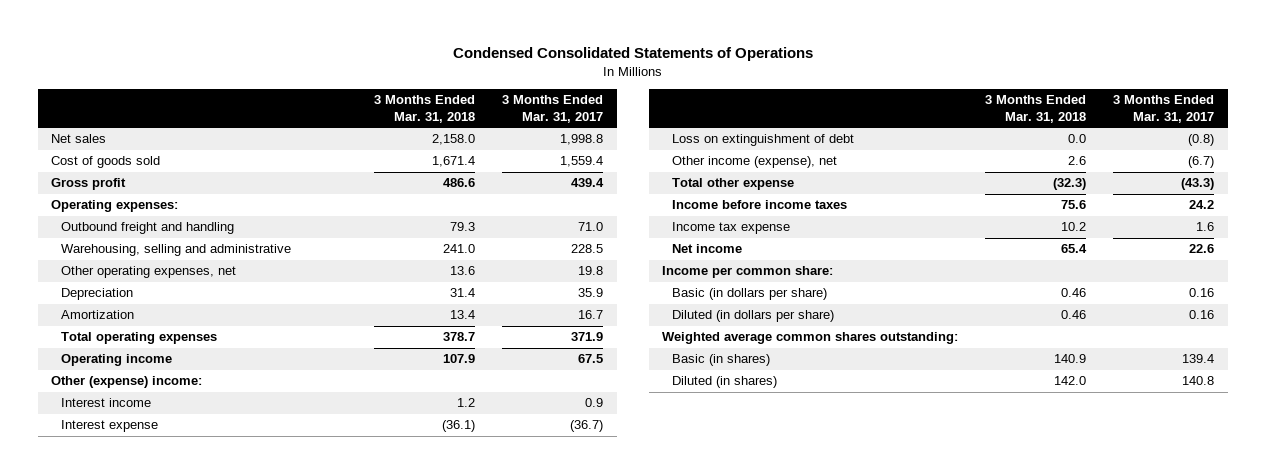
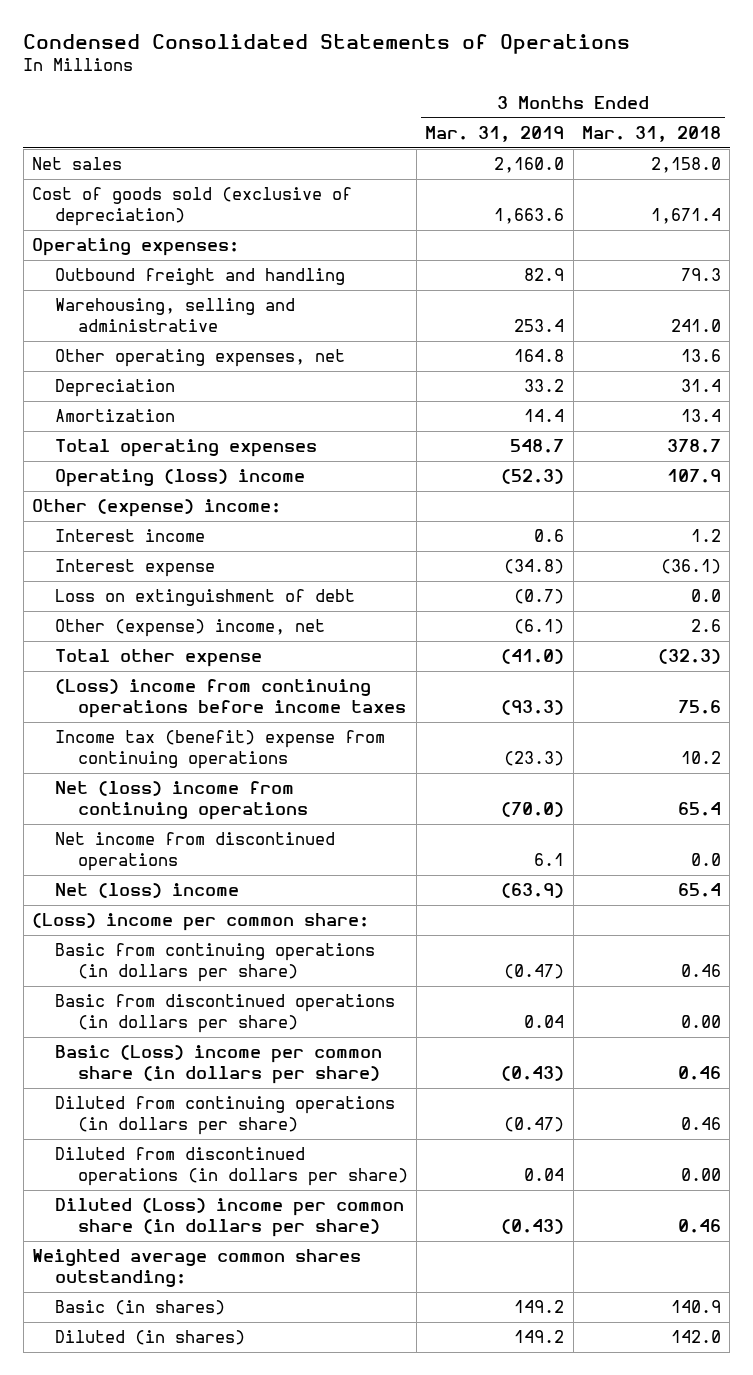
- | 3 Months Ended Mar. 31, 2018 | 3 Months Ended Mar. 31, 2017
+ | 3 Months Ended Mar. 31, 2019 | 3 Months Ended Mar. 31, 2018
- Cost of goods sold | 1,671.4 | 1,559.4
- Gross profit | 486.6 | 439.4
+ Cost of goods sold (exclusive of depreciation) | 1,663.6 | 1,671.4
- Operating income | 107.9 | 67.5
+ Operating (loss) income | (52.3) | 107.9
- Other income (expense), net | 2.6 | (6.7)
+ Other (expense) income, net | (6.1) | 2.6
- Income before income taxes | 75.6 | 24.2
- Income tax expense | 10.2 | 1.6
- Net income | 65.4 | 22.6
- Income per common share:
- Basic (in dollars per share) | 0.46 | 0.16
- Diluted (in dollars per share) | 0.46 | 0.16
+ (Loss) income from continuing operations before income taxes | (93.3) | 75.6
+ Income tax (benefit) expense from continuing operations | (23.3) | 10.2
+ Net (loss) income from continuing operations | (70.0) | 65.4
+ Net income from discontinued operations | 6.1 | 0.0
+ Net (loss) income | (63.9) | 65.4
+ (Loss) income per common share:
+ Basic from continuing operations (in dollars per share) | (0.47) | 0.46
+ Basic from discontinued operations (in dollars per share) | 0.04 | 0.00
+ Basic (Loss) income per common share (in dollars per share) | (0.43) | 0.46
+ Diluted from continuing operations (in dollars per share) | (0.47) | 0.46
+ Diluted from discontinued operations (in dollars per share) | 0.04 | 0.00
+ Diluted (Loss) income per common share (in dollars per share) | (0.43) | 0.46

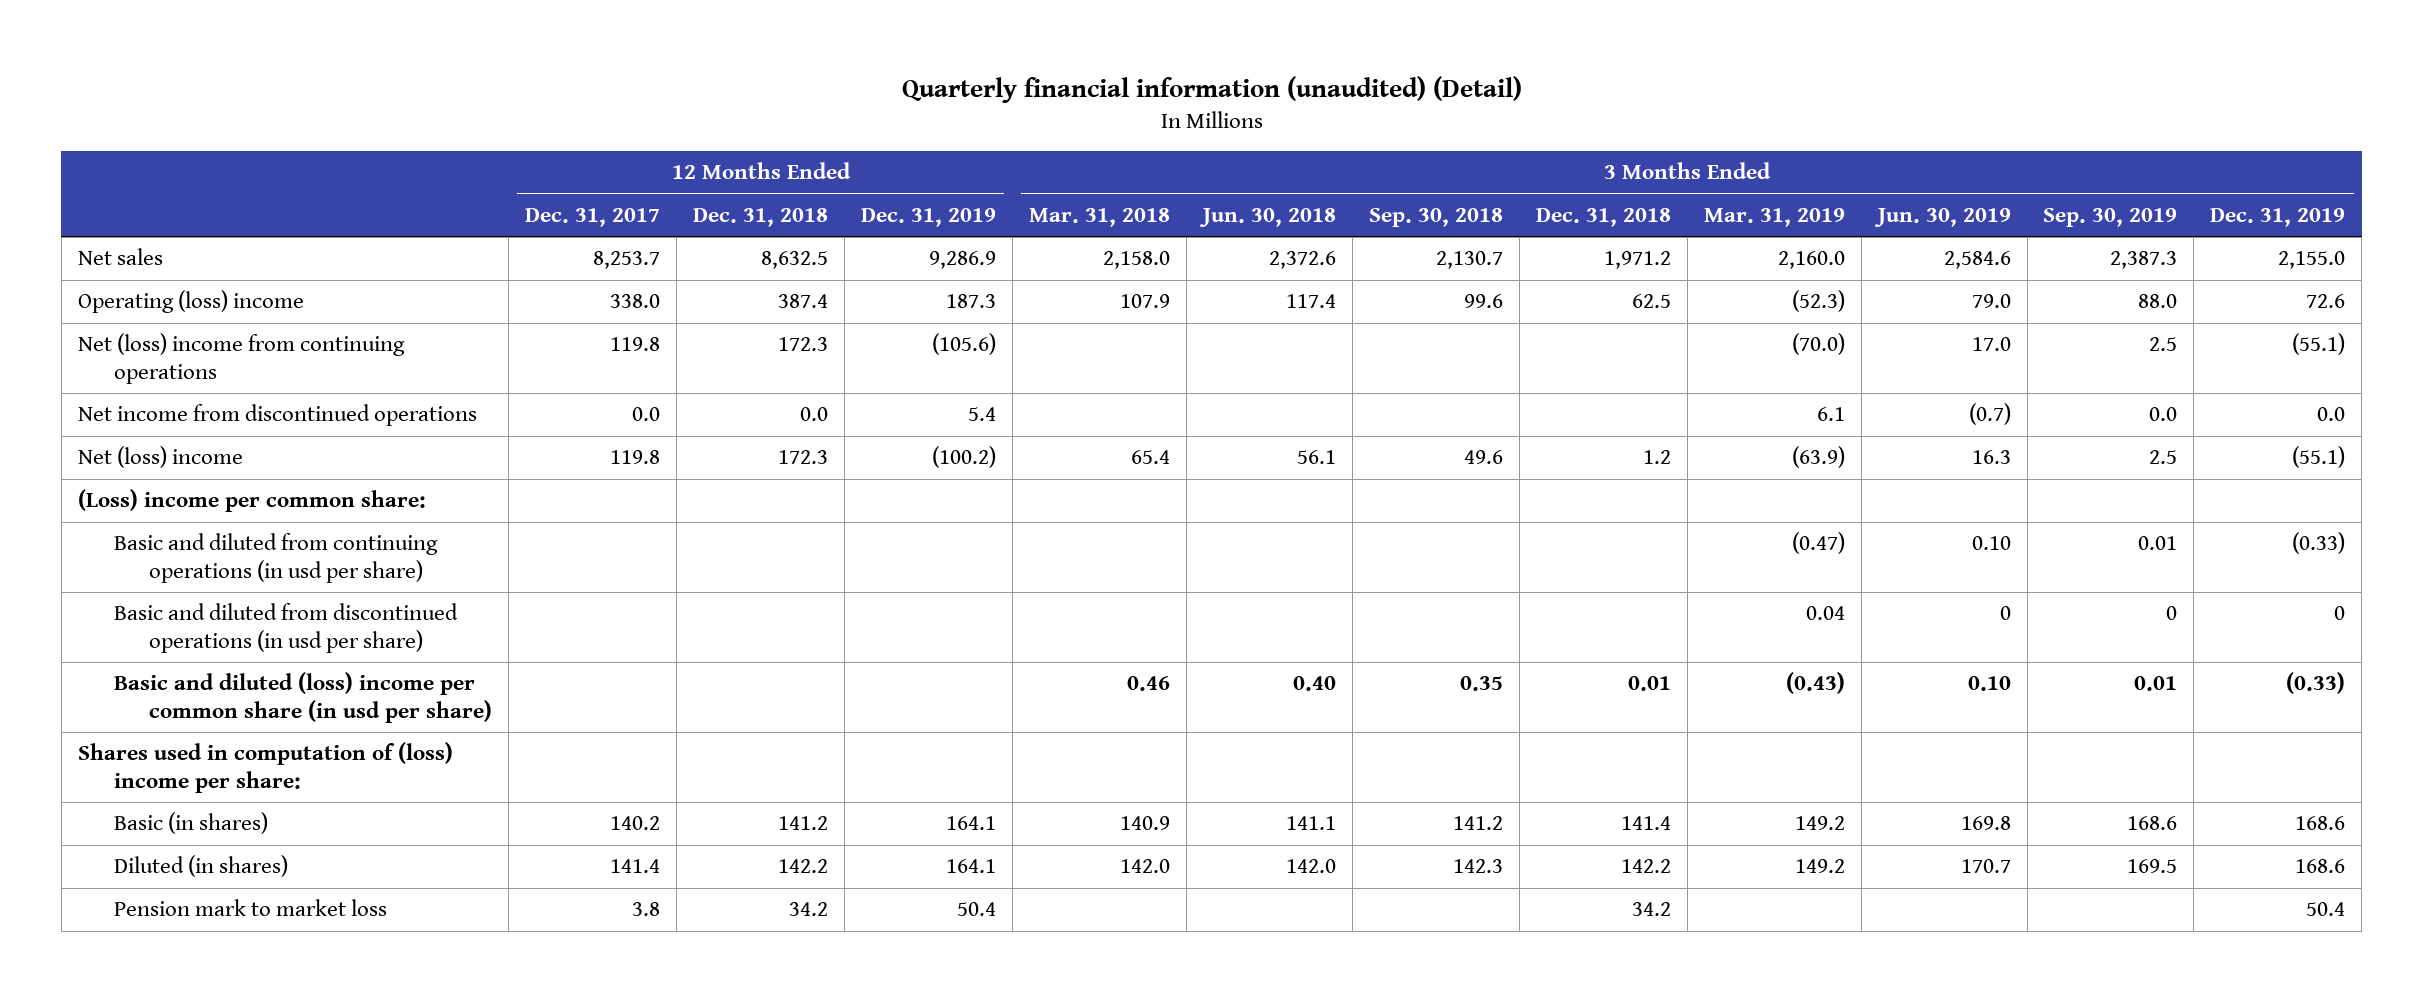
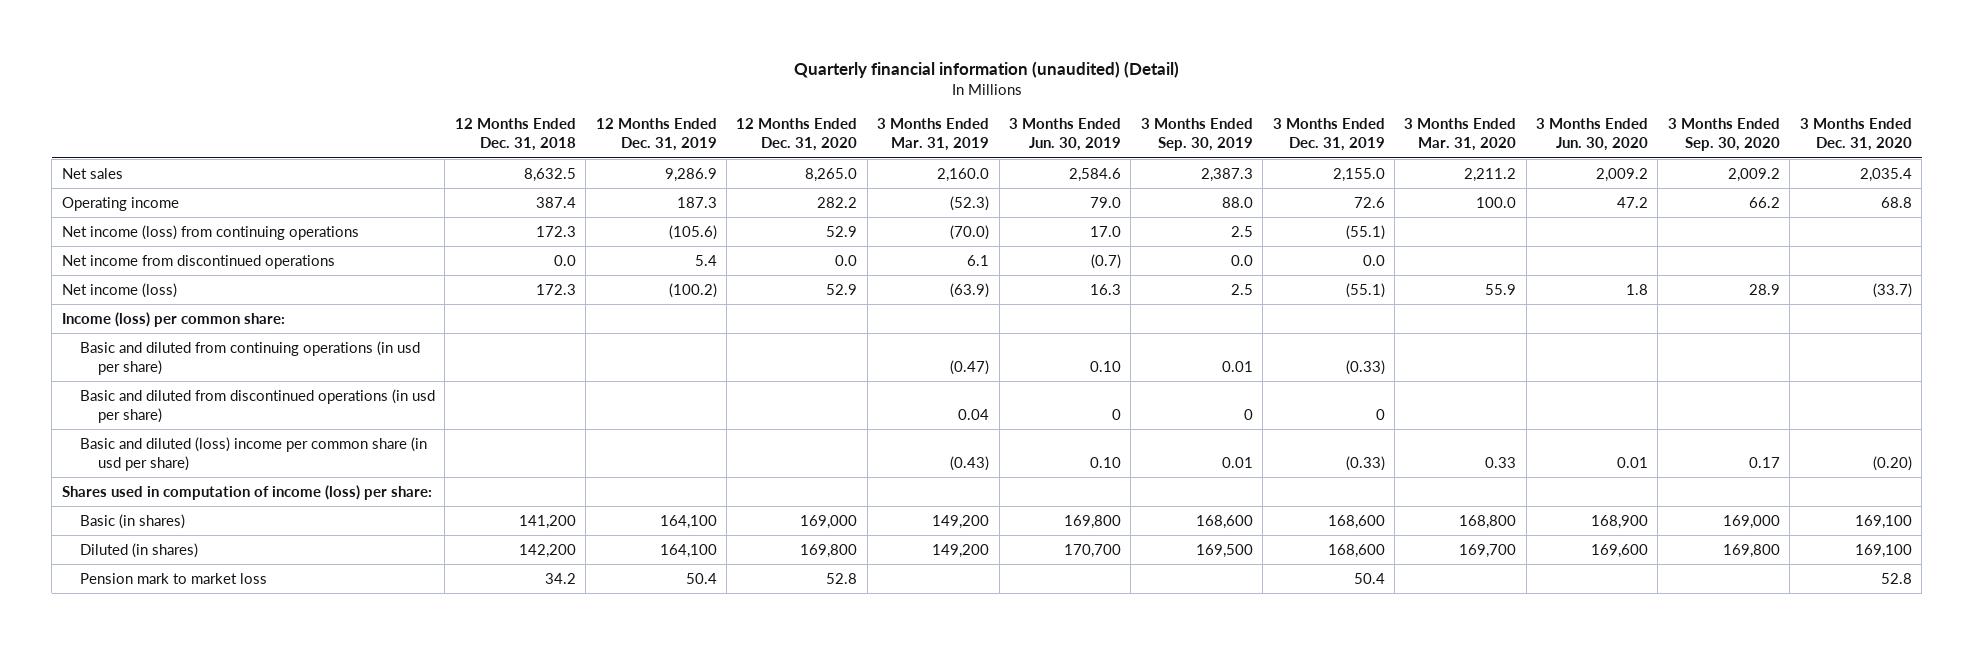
- | 12 Months Ended Dec. 31, 2017 | 12 Months Ended Dec. 31, 2018 | 12 Months Ended Dec. 31, 2019 | 3 Months Ended Mar. 31, 2018 | 3 Months Ended Jun. 30, 2018 | 3 Months Ended Sep. 30, 2018 | 3 Months Ended Dec. 31, 2018 | 3 Months Ended Mar. 31, 2019 | 3 Months Ended Jun. 30, 2019 | 3 Months Ended Sep. 30, 2019 | 3 Months Ended Dec. 31, 2019
+ | 12 Months Ended Dec. 31, 2018 | 12 Months Ended Dec. 31, 2019 | 12 Months Ended Dec. 31, 2020 | 3 Months Ended Mar. 31, 2019 | 3 Months Ended Jun. 30, 2019 | 3 Months Ended Sep. 30, 2019 | 3 Months Ended Dec. 31, 2019 | 3 Months Ended Mar. 31, 2020 | 3 Months Ended Jun. 30, 2020 | 3 Months Ended Sep. 30, 2020 | 3 Months Ended Dec. 31, 2020
- Operating (loss) income | 338.0 | 387.4 | 187.3 | 107.9 | 117.4 | 99.6 | 62.5 | (52.3) | 79.0 | 88.0 | 72.6
- Net (loss) income from continuing operations | 119.8 | 172.3 | (105.6) | | | | | (70.0) | 17.0 | 2.5 | (55.1)
+ Operating income | 387.4 | 187.3 | 282.2 | (52.3) | 79.0 | 88.0 | 72.6 | 100.0 | 47.2 | 66.2 | 68.8
+ Net income (loss) from continuing operations | 172.3 | (105.6) | 52.9 | (70.0) | 17.0 | 2.5 | (55.1) | | | |
- Net (loss) income | 119.8 | 172.3 | (100.2) | 65.4 | 56.1 | 49.6 | 1.2 | (63.9) | 16.3 | 2.5 | (55.1)
- (Loss) income per common share:
+ Net income (loss) | 172.3 | (100.2) | 52.9 | (63.9) | 16.3 | 2.5 | (55.1) | 55.9 | 1.8 | 28.9 | (33.7)
+ Income (loss) per common share:
- Shares used in computation of (loss) income per share:
- Basic (in shares) | 140.2 | 141.2 | 164.1 | 140.9 | 141.1 | 141.2 | 141.4 | 149.2 | 169.8 | 168.6 | 168.6
- Diluted (in shares) | 141.4 | 142.2 | 164.1 | 142.0 | 142.0 | 142.3 | 142.2 | 149.2 | 170.7 | 169.5 | 168.6
+ Shares used in computation of income (loss) per share:
+ Basic (in shares) | 141,200 | 164,100 | 169,000 | 149,200 | 169,800 | 168,600 | 168,600 | 168,800 | 168,900 | 169,000 | 169,100
+ Diluted (in shares) | 142,200 | 164,100 | 169,800 | 149,200 | 170,700 | 169,500 | 168,600 | 169,700 | 169,600 | 169,800 | 169,100

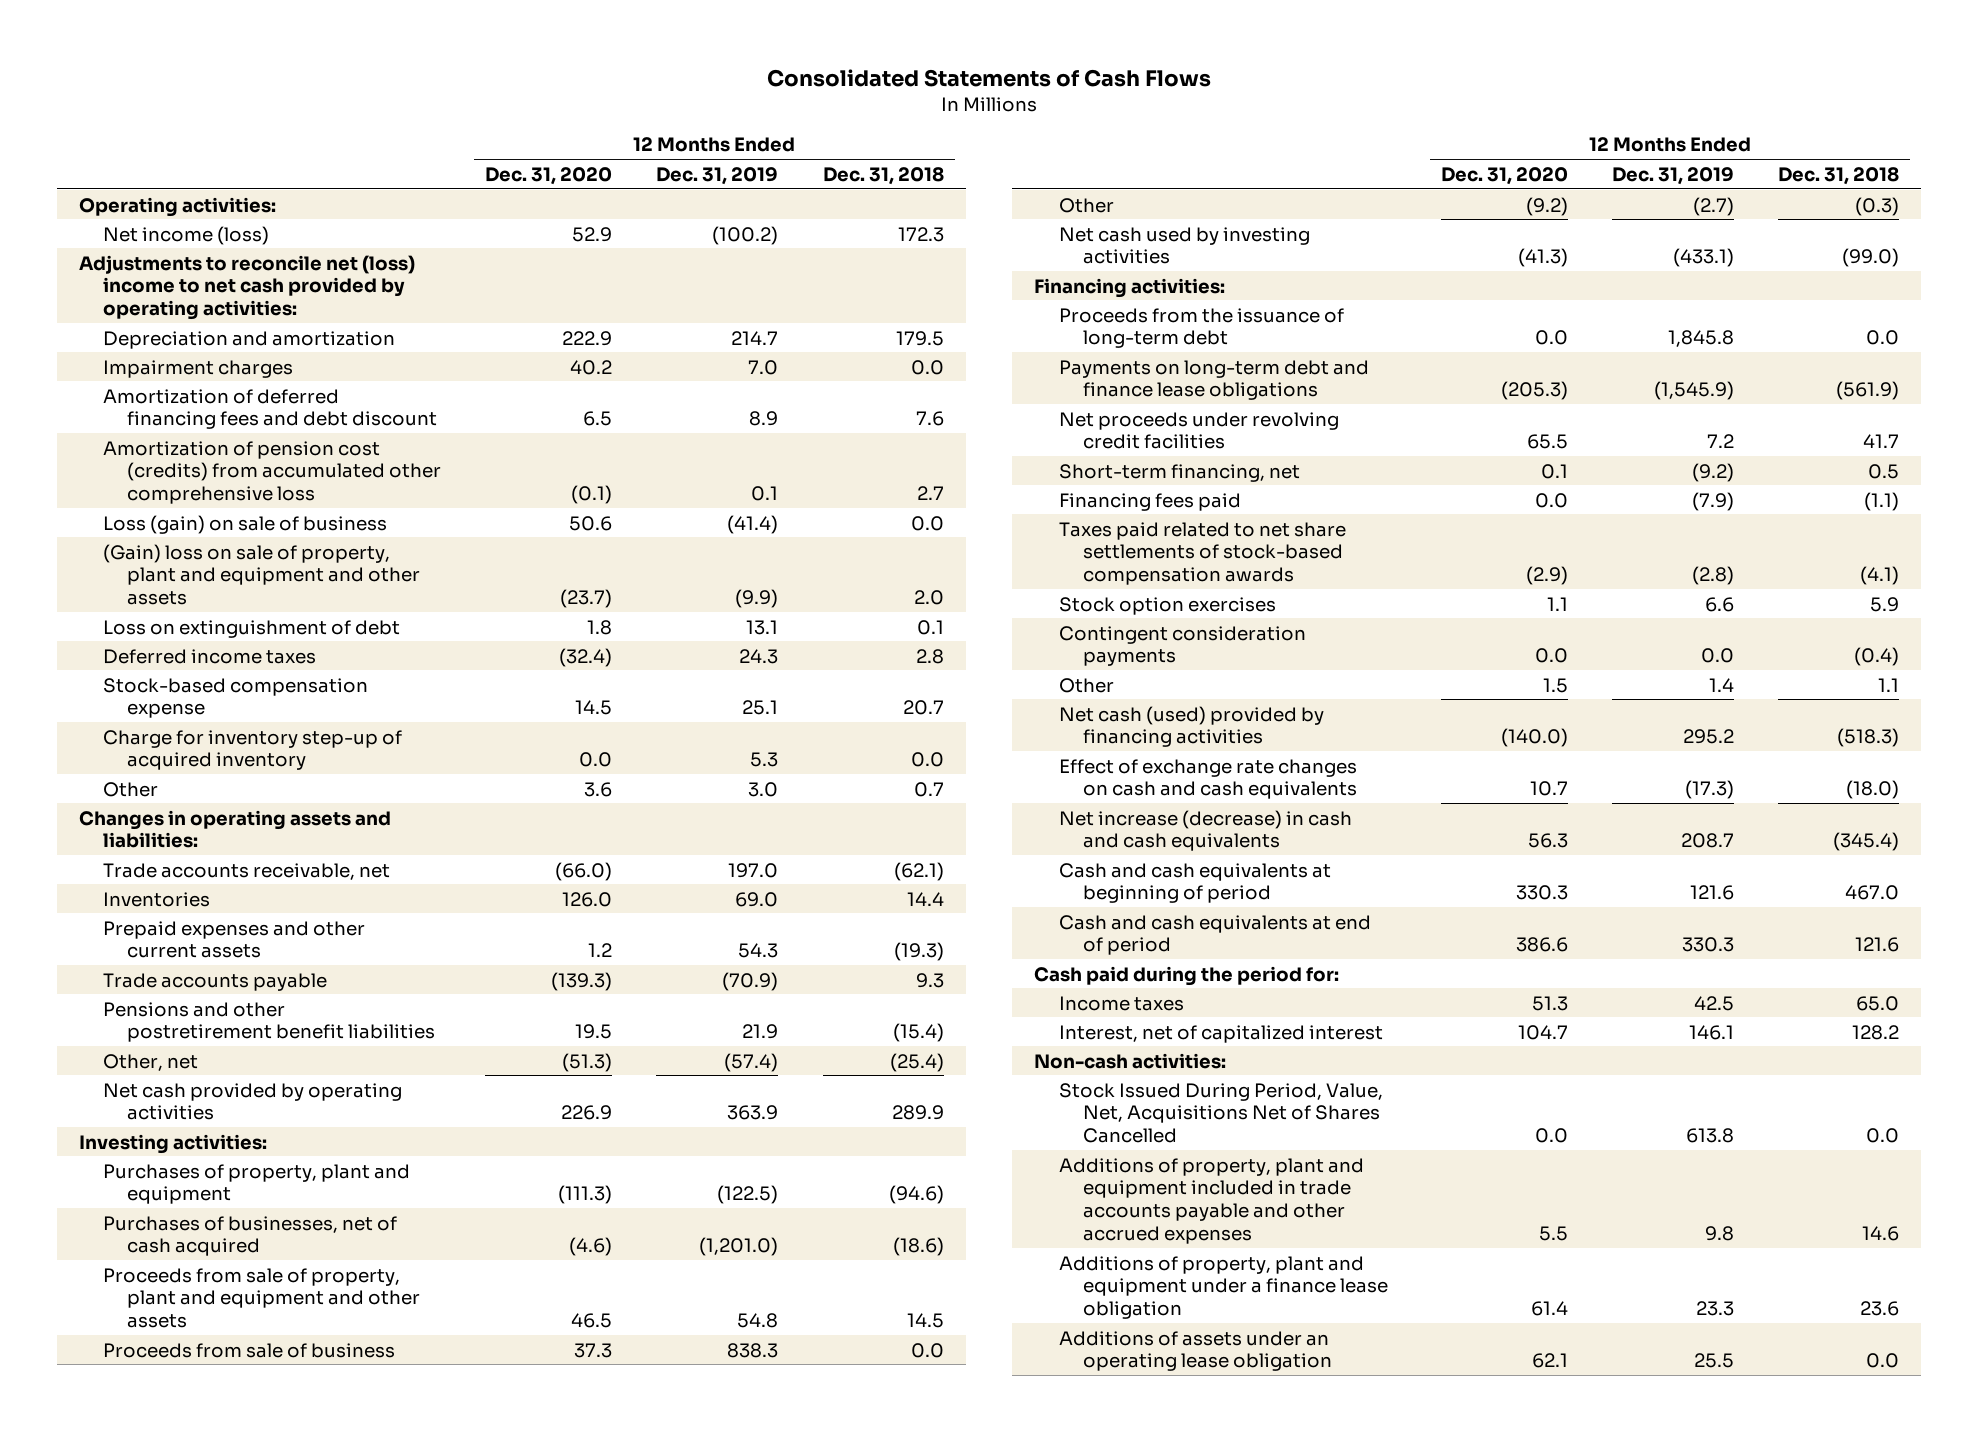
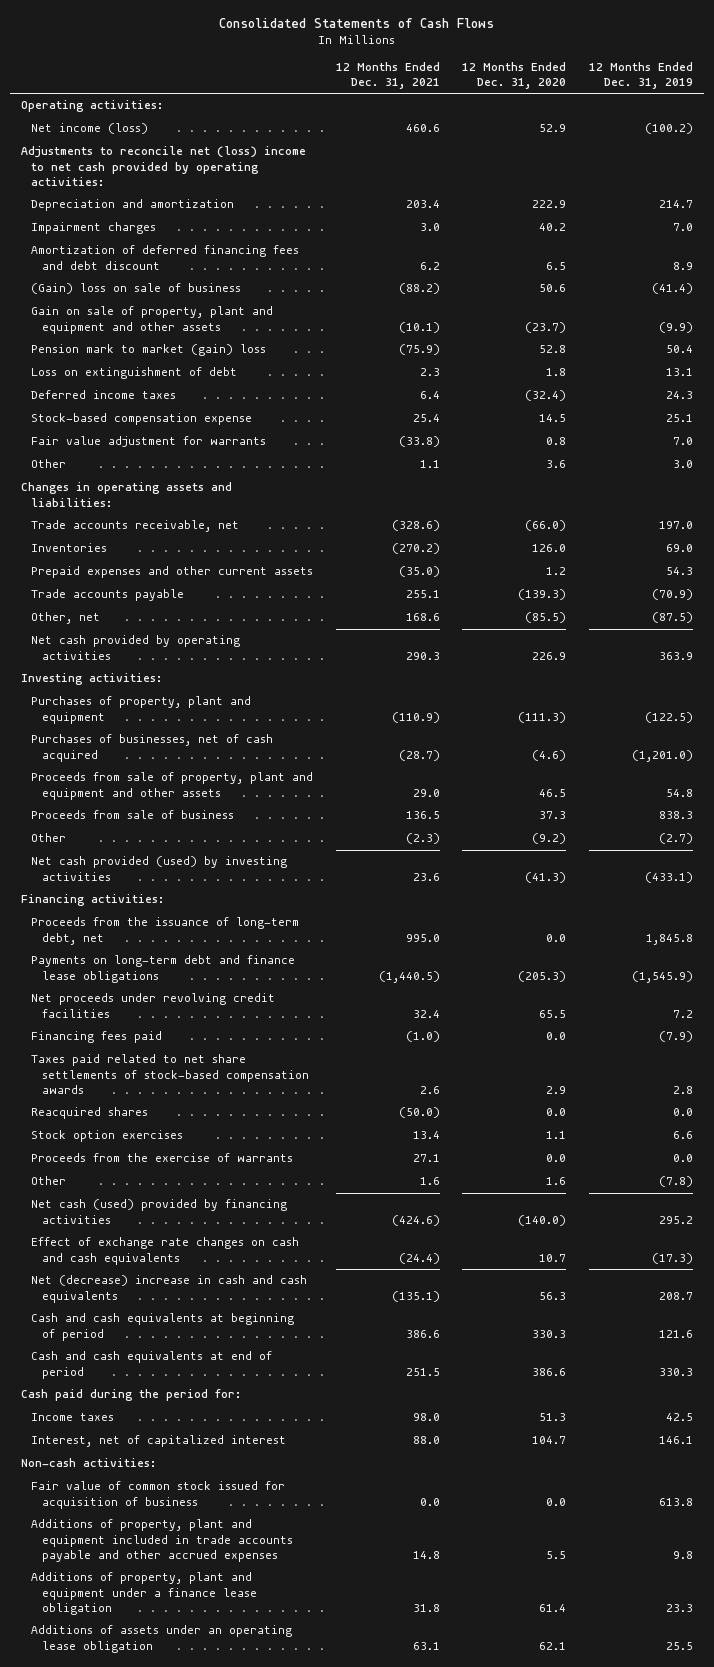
- | 12 Months Ended Dec. 31, 2020 | 12 Months Ended Dec. 31, 2019 | 12 Months Ended Dec. 31, 2018
+ | 12 Months Ended Dec. 31, 2021 | 12 Months Ended Dec. 31, 2020 | 12 Months Ended Dec. 31, 2019
- Amortization of pension cost (credits) from accumulated other comprehensive loss | (0.1) | 0.1 | 2.7
- Loss (gain) on sale of business | 50.6 | (41.4) | 0.0
- (Gain) loss on sale of property, plant and equipment and other assets | (23.7) | (9.9) | 2.0
+ (Gain) loss on sale of business | (88.2) | 50.6 | (41.4)
+ Gain on sale of property, plant and equipment and other assets | (10.1) | (23.7) | (9.9)
+ Pension mark to market (gain) loss | (75.9) | 52.8 | 50.4
- Charge for inventory step-up of acquired inventory | 0.0 | 5.3 | 0.0
+ Fair value adjustment for warrants | (33.8) | 0.8 | 7.0
- Pensions and other postretirement benefit liabilities | 19.5 | 21.9 | (15.4)
- Other, net | (51.3) | (57.4) | (25.4)
+ Other, net | 168.6 | (85.5) | (87.5)
- Net cash used by investing activities | (41.3) | (433.1) | (99.0)
+ Net cash provided (used) by investing activities | 23.6 | (41.3) | (433.1)
- Proceeds from the issuance of long-term debt | 0.0 | 1,845.8 | 0.0
+ Proceeds from the issuance of long-term debt, net | 995.0 | 0.0 | 1,845.8
- Short-term financing, net | 0.1 | (9.2) | 0.5
- Taxes paid related to net share settlements of stock-based compensation awards | (2.9) | (2.8) | (4.1)
+ Taxes paid related to net share settlements of stock-based compensation awards | 2.6 | 2.9 | 2.8
+ Reacquired shares | (50.0) | 0.0 | 0.0
- Contingent consideration payments | 0.0 | 0.0 | (0.4)
- Other | 1.5 | 1.4 | 1.1
+ Proceeds from the exercise of warrants | 27.1 | 0.0 | 0.0
+ Other | 1.6 | 1.6 | (7.8)
- Net increase (decrease) in cash and cash equivalents | 56.3 | 208.7 | (345.4)
+ Net (decrease) increase in cash and cash equivalents | (135.1) | 56.3 | 208.7
- Stock Issued During Period, Value, Net, Acquisitions Net of Shares Cancelled | 0.0 | 613.8 | 0.0
+ Fair value of common stock issued for acquisition of business | 0.0 | 0.0 | 613.8

